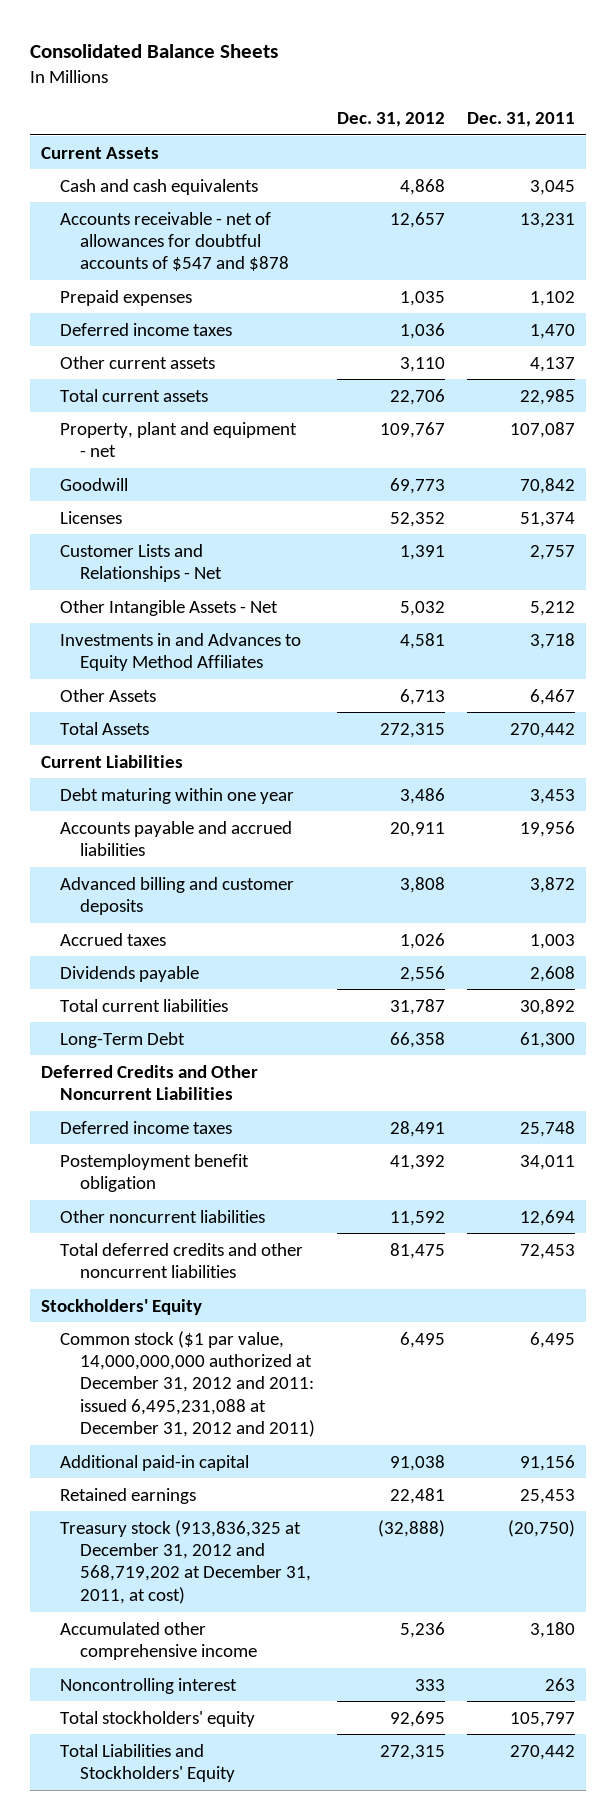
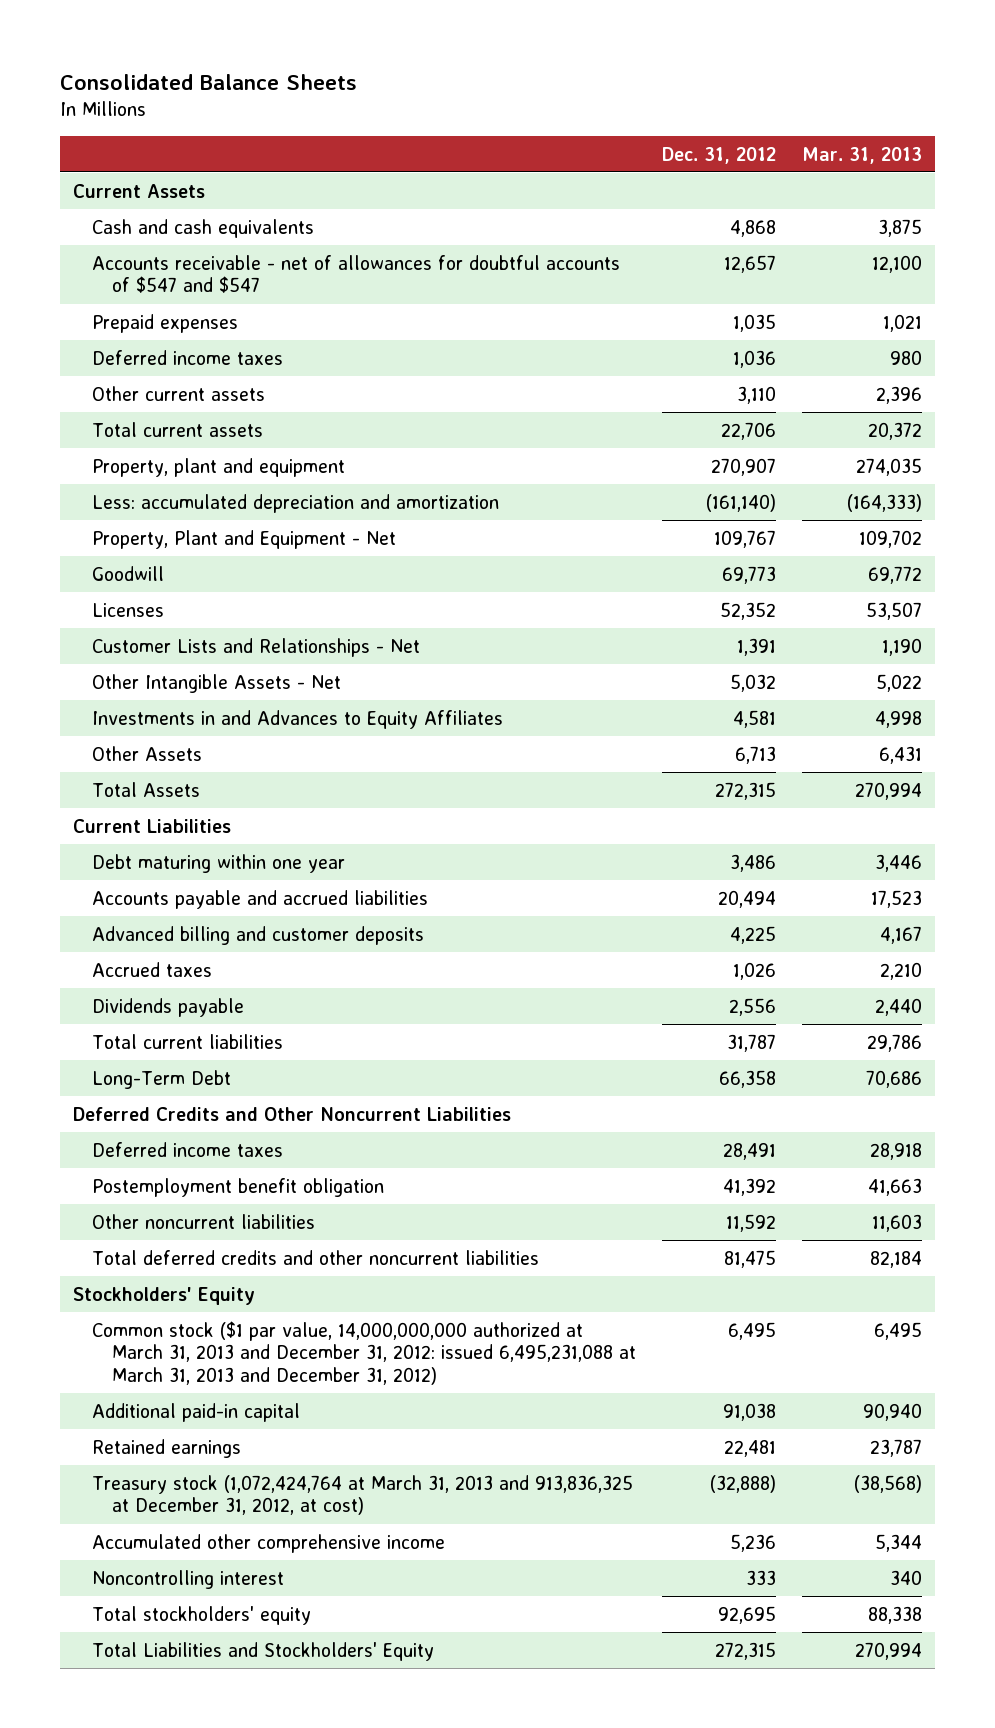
- | Dec. 31, 2012 | Dec. 31, 2011
+ | Dec. 31, 2012 | Mar. 31, 2013
- Accounts receivable - net of allowances for doubtful accounts of $547 and $878 | 12,657 | 13,231
+ Accounts receivable - net of allowances for doubtful accounts of $547 and $547 | 12,657 | 12,100
- Property, plant and equipment - net | 109,767 | 107,087
+ Property, plant and equipment | 270,907 | 274,035
+ Less: accumulated depreciation and amortization | (161,140) | (164,333)
+ Property, Plant and Equipment - Net | 109,767 | 109,702
- Investments in and Advances to Equity Method Affiliates | 4,581 | 3,718
+ Investments in and Advances to Equity Affiliates | 4,581 | 4,998
- Accounts payable and accrued liabilities | 20,911 | 19,956
- Advanced billing and customer deposits | 3,808 | 3,872
+ Accounts payable and accrued liabilities | 20,494 | 17,523
+ Advanced billing and customer deposits | 4,225 | 4,167
- Common stock ($1 par value, 14,000,000,000 authorized at December 31, 2012 and 2011: issued 6,495,231,088 at December 31, 2012 and 2011) | 6,495 | 6,495
+ Common stock ($1 par value, 14,000,000,000 authorized at March 31, 2013 and December 31, 2012: issued 6,495,231,088 at March 31, 2013 and December 31, 2012) | 6,495 | 6,495
- Treasury stock (913,836,325 at December 31, 2012 and 568,719,202 at December 31, 2011, at cost) | (32,888) | (20,750)
+ Treasury stock (1,072,424,764 at March 31, 2013 and 913,836,325 at December 31, 2012, at cost) | (32,888) | (38,568)

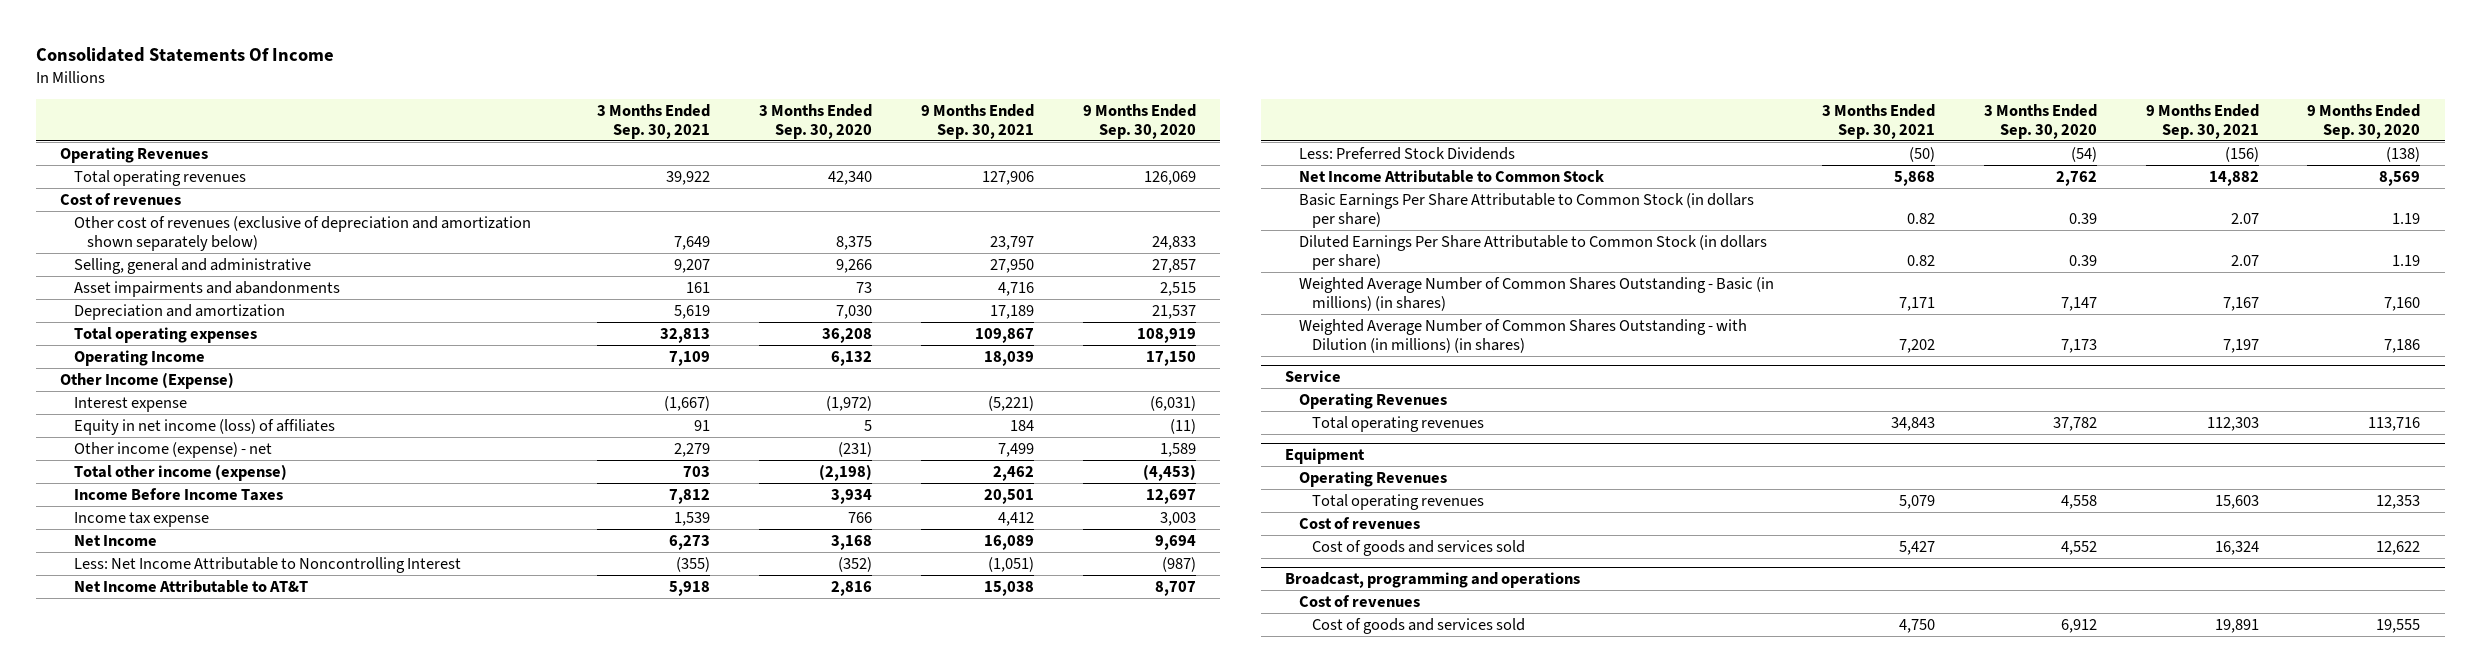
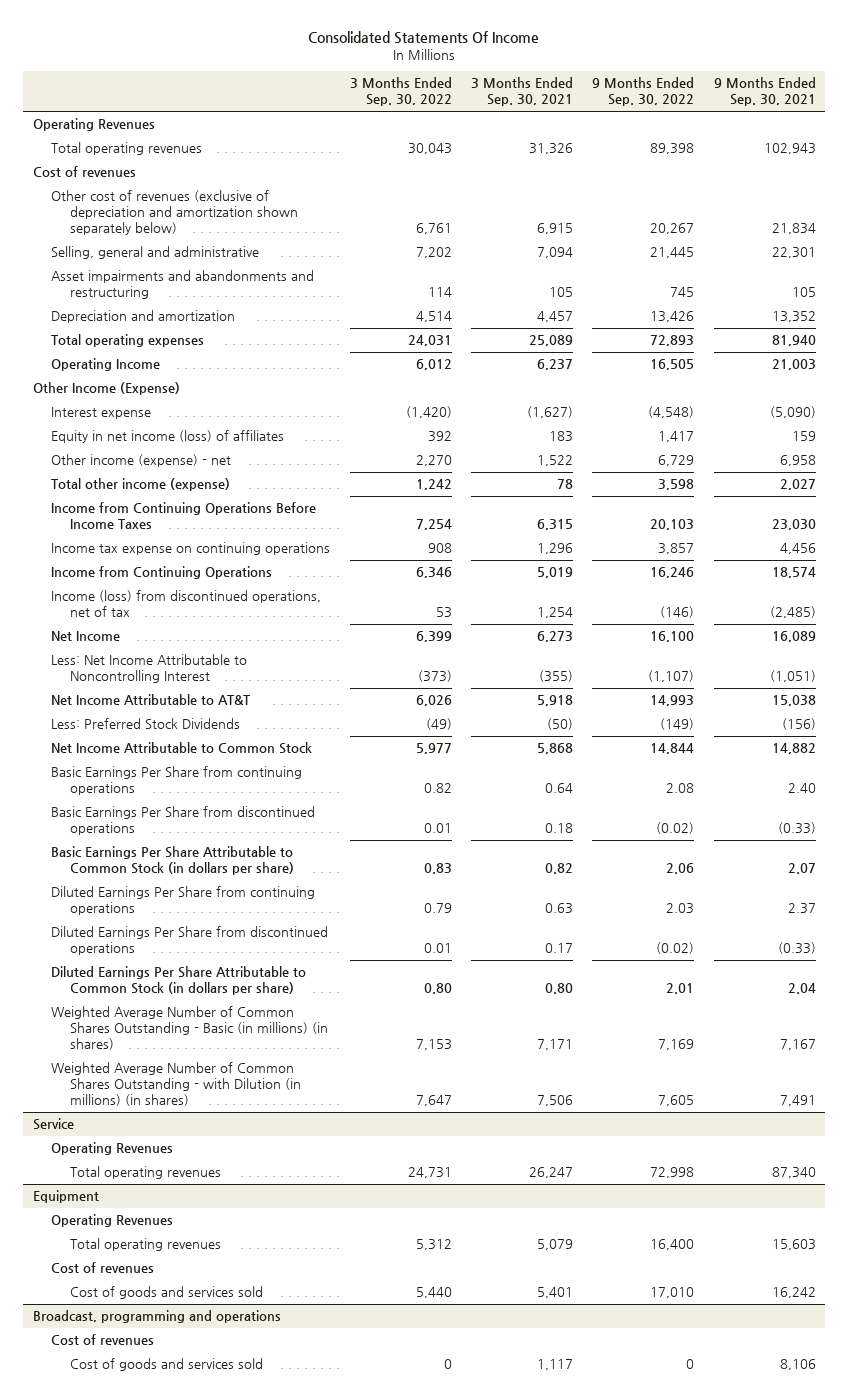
- | 3 Months Ended Sep. 30, 2021 | 3 Months Ended Sep. 30, 2020 | 9 Months Ended Sep. 30, 2021 | 9 Months Ended Sep. 30, 2020
+ | 3 Months Ended Sep. 30, 2022 | 3 Months Ended Sep. 30, 2021 | 9 Months Ended Sep. 30, 2022 | 9 Months Ended Sep. 30, 2021
- Total operating revenues | 39,922 | 42,340 | 127,906 | 126,069
+ Total operating revenues | 30,043 | 31,326 | 89,398 | 102,943
- Other cost of revenues (exclusive of depreciation and amortization shown separately below) | 7,649 | 8,375 | 23,797 | 24,833
- Selling, general and administrative | 9,207 | 9,266 | 27,950 | 27,857
- Asset impairments and abandonments | 161 | 73 | 4,716 | 2,515
- Depreciation and amortization | 5,619 | 7,030 | 17,189 | 21,537
- Total operating expenses | 32,813 | 36,208 | 109,867 | 108,919
- Operating Income | 7,109 | 6,132 | 18,039 | 17,150
+ Other cost of revenues (exclusive of depreciation and amortization shown separately below) | 6,761 | 6,915 | 20,267 | 21,834
+ Selling, general and administrative | 7,202 | 7,094 | 21,445 | 22,301
+ Asset impairments and abandonments and restructuring | 114 | 105 | 745 | 105
+ Depreciation and amortization | 4,514 | 4,457 | 13,426 | 13,352
+ Total operating expenses | 24,031 | 25,089 | 72,893 | 81,940
+ Operating Income | 6,012 | 6,237 | 16,505 | 21,003
- Interest expense | (1,667) | (1,972) | (5,221) | (6,031)
- Equity in net income (loss) of affiliates | 91 | 5 | 184 | (11)
- Other income (expense) - net | 2,279 | (231) | 7,499 | 1,589
- Total other income (expense) | 703 | (2,198) | 2,462 | (4,453)
- Income Before Income Taxes | 7,812 | 3,934 | 20,501 | 12,697
- Income tax expense | 1,539 | 766 | 4,412 | 3,003
+ Interest expense | (1,420) | (1,627) | (4,548) | (5,090)
+ Equity in net income (loss) of affiliates | 392 | 183 | 1,417 | 159
+ Other income (expense) - net | 2,270 | 1,522 | 6,729 | 6,958
+ Total other income (expense) | 1,242 | 78 | 3,598 | 2,027
+ Income from Continuing Operations Before Income Taxes | 7,254 | 6,315 | 20,103 | 23,030
+ Income tax expense on continuing operations | 908 | 1,296 | 3,857 | 4,456
+ Income from Continuing Operations | 6,346 | 5,019 | 16,246 | 18,574
+ Income (loss) from discontinued operations, net of tax | 53 | 1,254 | (146) | (2,485)
+ Basic Earnings Per Share from continuing operations | 0.82 | 0.64 | 2.08 | 2.40
+ Basic Earnings Per Share from discontinued operations | 0.01 | 0.18 | (0.02) | (0.33)
- Diluted Earnings Per Share Attributable to Common Stock (in dollars per share) | 0.82 | 0.39 | 2.07 | 1.19
+ Diluted Earnings Per Share from continuing operations | 0.79 | 0.63 | 2.03 | 2.37
+ Diluted Earnings Per Share from discontinued operations | 0.01 | 0.17 | (0.02) | (0.33)
+ Diluted Earnings Per Share Attributable to Common Stock (in dollars per share) | 0.80 | 0.80 | 2.01 | 2.04
- Weighted Average Number of Common Shares Outstanding - with Dilution (in millions) (in shares) | 7,202 | 7,173 | 7,197 | 7,186
+ Weighted Average Number of Common Shares Outstanding - with Dilution (in millions) (in shares) | 7,647 | 7,506 | 7,605 | 7,491
@ Service
- Total operating revenues | 34,843 | 37,782 | 112,303 | 113,716
+ Total operating revenues | 24,731 | 26,247 | 72,998 | 87,340
@ Equipment
- Cost of goods and services sold | 5,427 | 4,552 | 16,324 | 12,622
+ Cost of goods and services sold | 5,440 | 5,401 | 17,010 | 16,242
@ Broadcast, programming and operations
- Cost of goods and services sold | 4,750 | 6,912 | 19,891 | 19,555
+ Cost of goods and services sold | 0 | 1,117 | 0 | 8,106

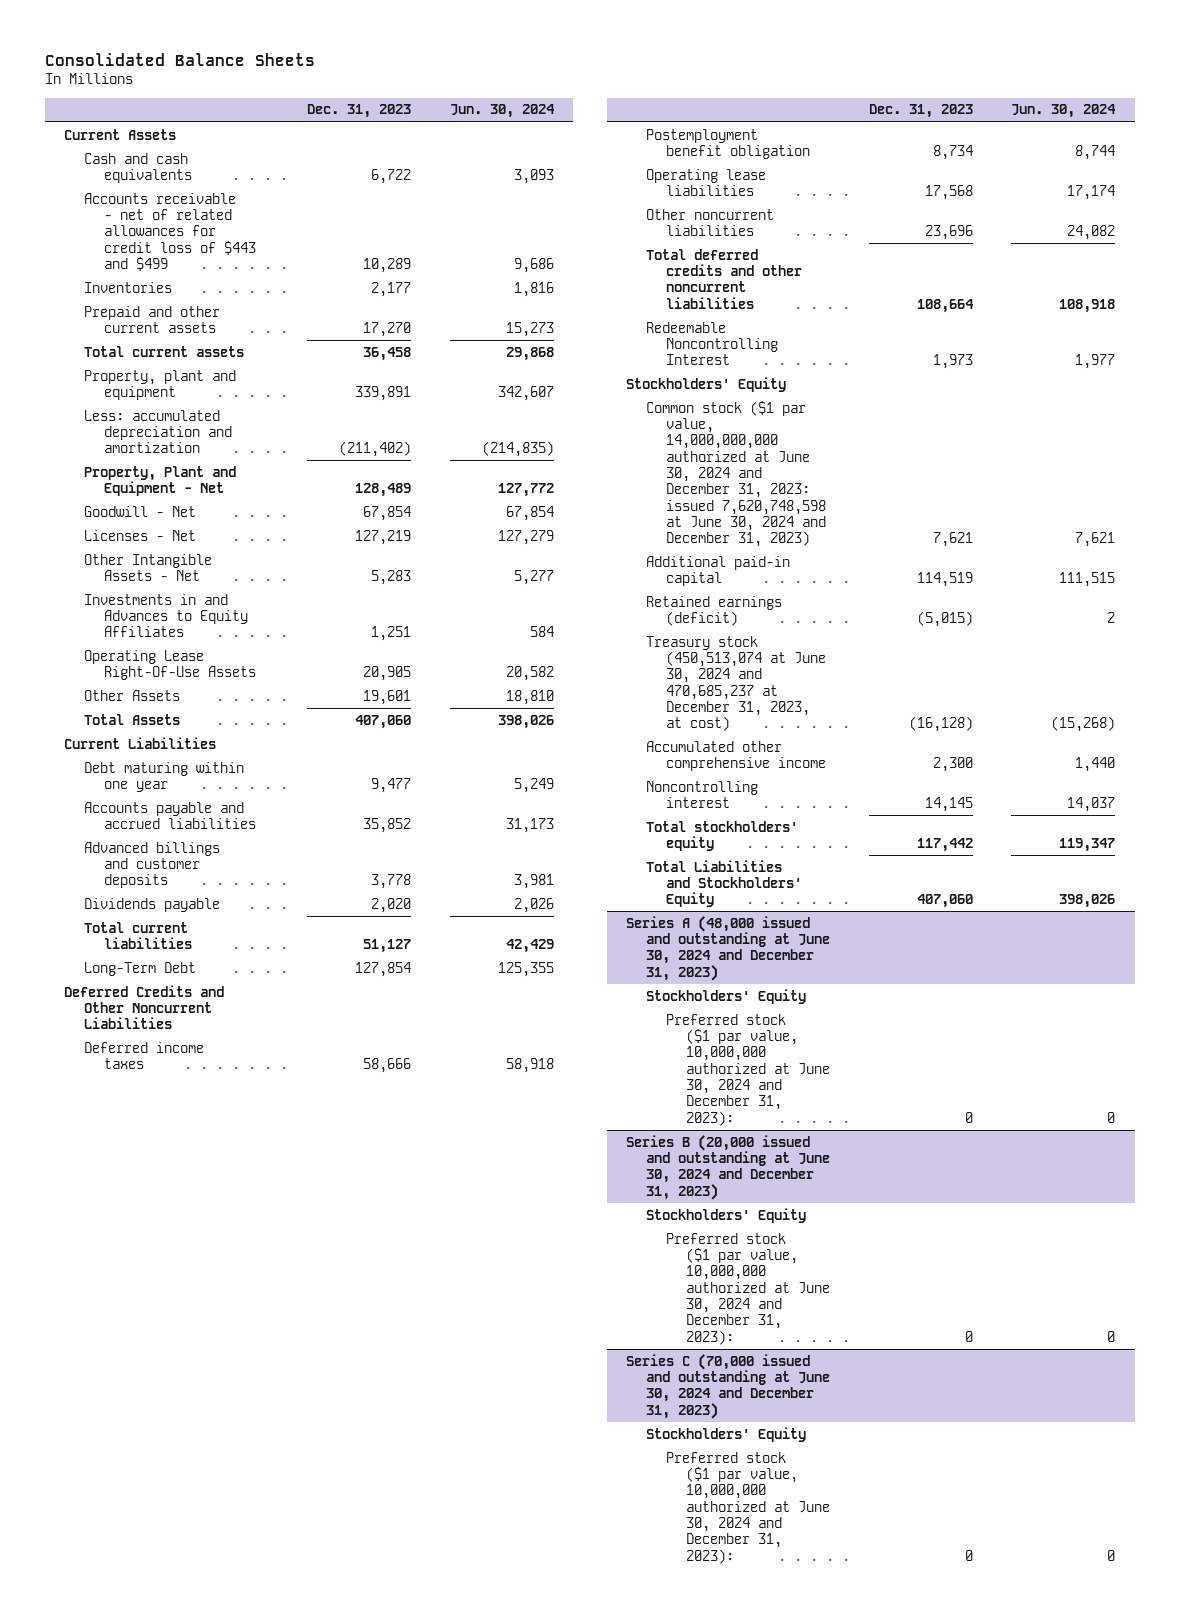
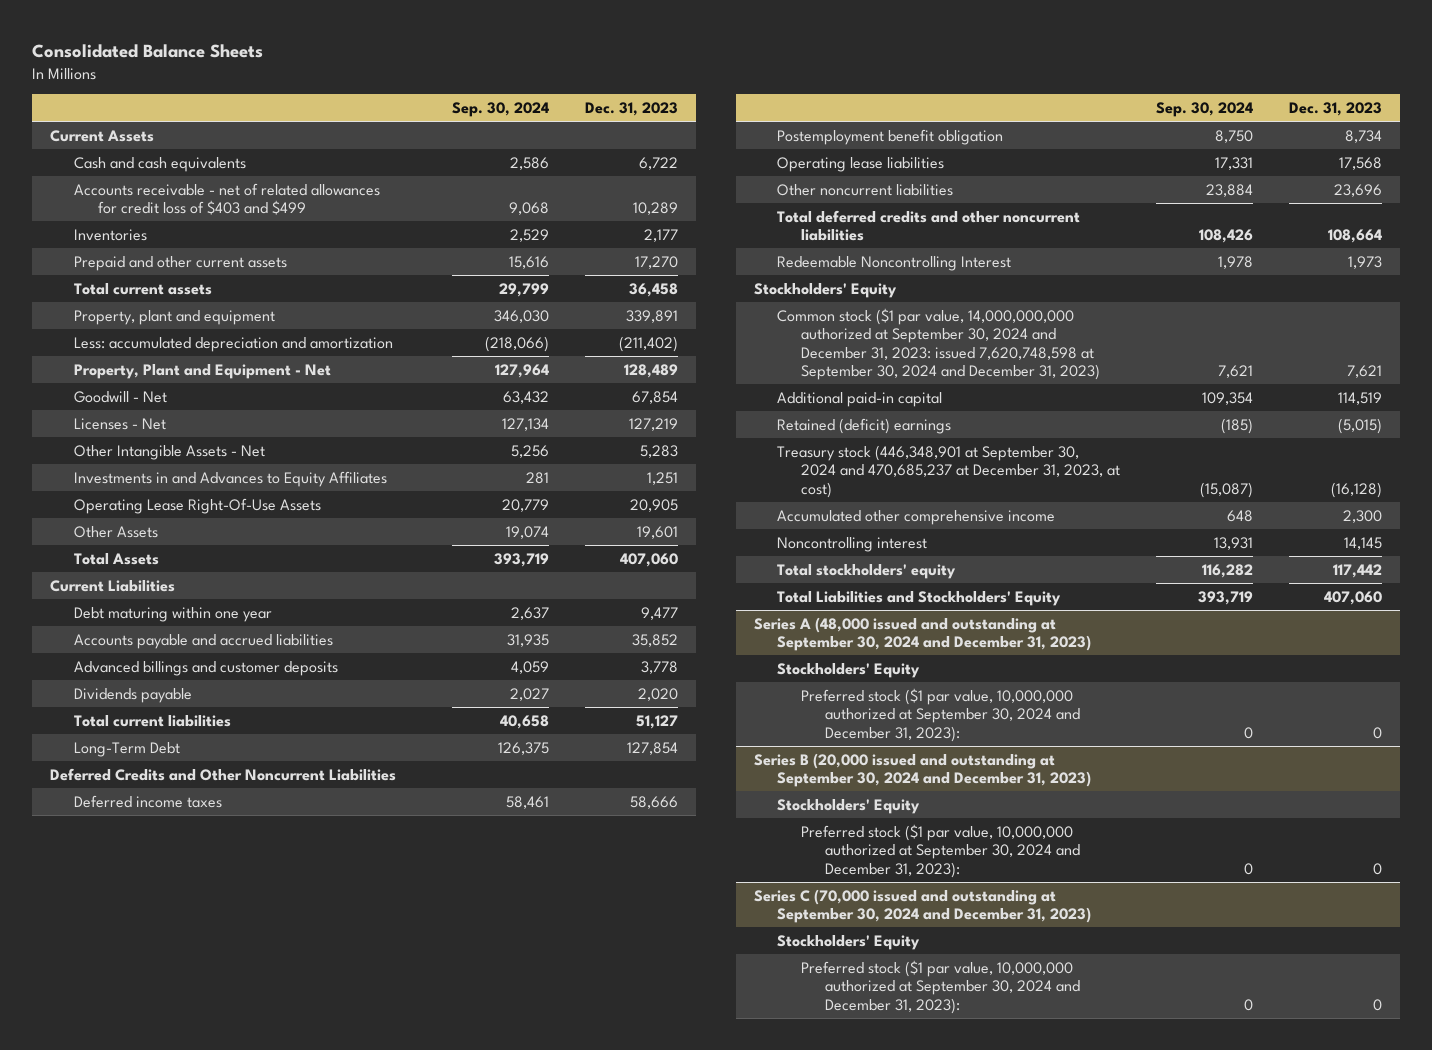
- | Dec. 31, 2023 | Jun. 30, 2024
+ | Sep. 30, 2024 | Dec. 31, 2023
- Accounts receivable - net of related allowances for credit loss of $443 and $499 | 10,289 | 9,686
+ Accounts receivable - net of related allowances for credit loss of $403 and $499 | 9,068 | 10,289
- Common stock ($1 par value, 14,000,000,000 authorized at June 30, 2024 and December 31, 2023: issued 7,620,748,598 at June 30, 2024 and December 31, 2023) | 7,621 | 7,621
+ Common stock ($1 par value, 14,000,000,000 authorized at September 30, 2024 and December 31, 2023: issued 7,620,748,598 at September 30, 2024 and December 31, 2023) | 7,621 | 7,621
- Retained earnings (deficit) | (5,015) | 2
- Treasury stock (450,513,074 at June 30, 2024 and 470,685,237 at December 31, 2023, at cost) | (16,128) | (15,268)
+ Retained (deficit) earnings | (185) | (5,015)
+ Treasury stock (446,348,901 at September 30, 2024 and 470,685,237 at December 31, 2023, at cost) | (15,087) | (16,128)
- Series A (48,000 issued and outstanding at June 30, 2024 and December 31, 2023)
+ Series A (48,000 issued and outstanding at September 30, 2024 and December 31, 2023)
- Preferred stock ($1 par value, 10,000,000 authorized at June 30, 2024 and December 31, 2023): | 0 | 0
- Series B (20,000 issued and outstanding at June 30, 2024 and December 31, 2023)
+ Preferred stock ($1 par value, 10,000,000 authorized at September 30, 2024 and December 31, 2023): | 0 | 0
+ Series B (20,000 issued and outstanding at September 30, 2024 and December 31, 2023)
- Preferred stock ($1 par value, 10,000,000 authorized at June 30, 2024 and December 31, 2023): | 0 | 0
- Series C (70,000 issued and outstanding at June 30, 2024 and December 31, 2023)
+ Preferred stock ($1 par value, 10,000,000 authorized at September 30, 2024 and December 31, 2023): | 0 | 0
+ Series C (70,000 issued and outstanding at September 30, 2024 and December 31, 2023)
- Preferred stock ($1 par value, 10,000,000 authorized at June 30, 2024 and December 31, 2023): | 0 | 0
+ Preferred stock ($1 par value, 10,000,000 authorized at September 30, 2024 and December 31, 2023): | 0 | 0

